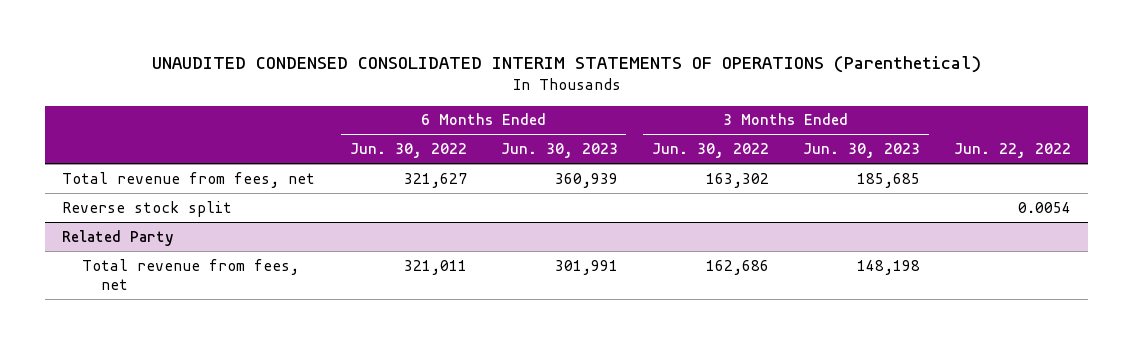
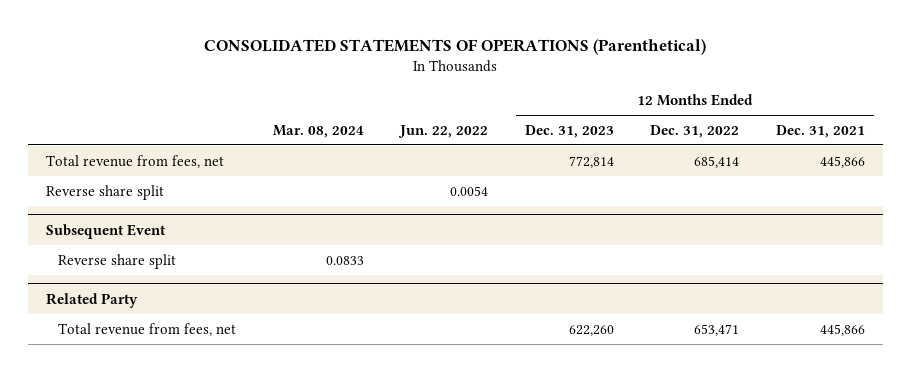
- UNAUDITED CONDENSED CONSOLIDATED INTERIM STATEMENTS OF OPERATIONS (Parenthetical)
+ CONSOLIDATED STATEMENTS OF OPERATIONS (Parenthetical)
- | 6 Months Ended Jun. 30, 2022 | 6 Months Ended Jun. 30, 2023 | 3 Months Ended Jun. 30, 2022 | 3 Months Ended Jun. 30, 2023 | Jun. 22, 2022
+ | Mar. 08, 2024 | Jun. 22, 2022 | 12 Months Ended Dec. 31, 2023 | 12 Months Ended Dec. 31, 2022 | 12 Months Ended Dec. 31, 2021
- Reverse stock split | | | | | 0.0054
+ Reverse share split | | 0.0054 | | |
+ Subsequent Event
+ Reverse share split | 0.0833 | | | |

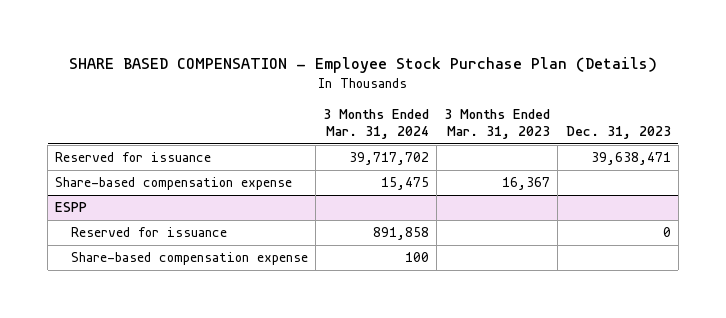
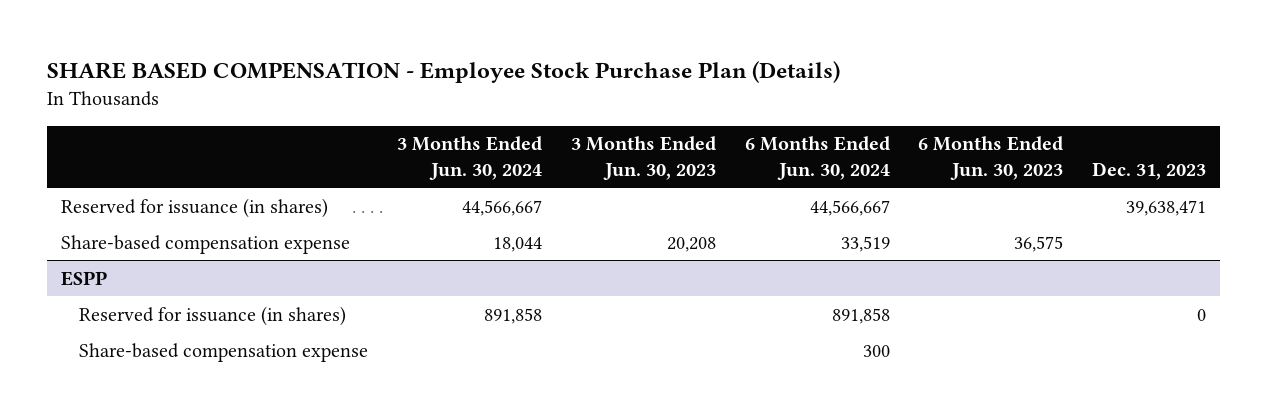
- | 3 Months Ended Mar. 31, 2024 | 3 Months Ended Mar. 31, 2023 | Dec. 31, 2023
+ | 3 Months Ended Jun. 30, 2024 | 3 Months Ended Jun. 30, 2023 | 6 Months Ended Jun. 30, 2024 | 6 Months Ended Jun. 30, 2023 | Dec. 31, 2023
- Reserved for issuance | 39,717,702 | | 39,638,471
+ Reserved for issuance (in shares) | 44,566,667 | | 44,566,667 | | 39,638,471
@ ESPP
- Reserved for issuance | 891,858 | | 0
+ Reserved for issuance (in shares) | 891,858 | | 891,858 | | 0

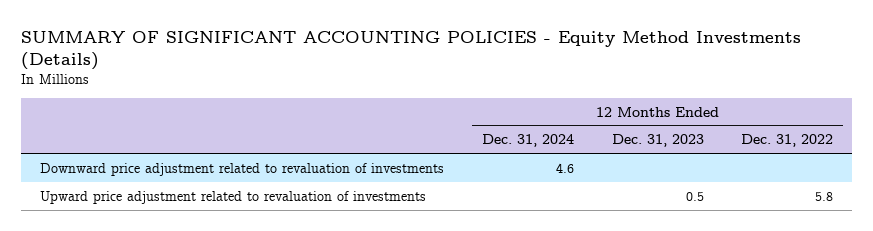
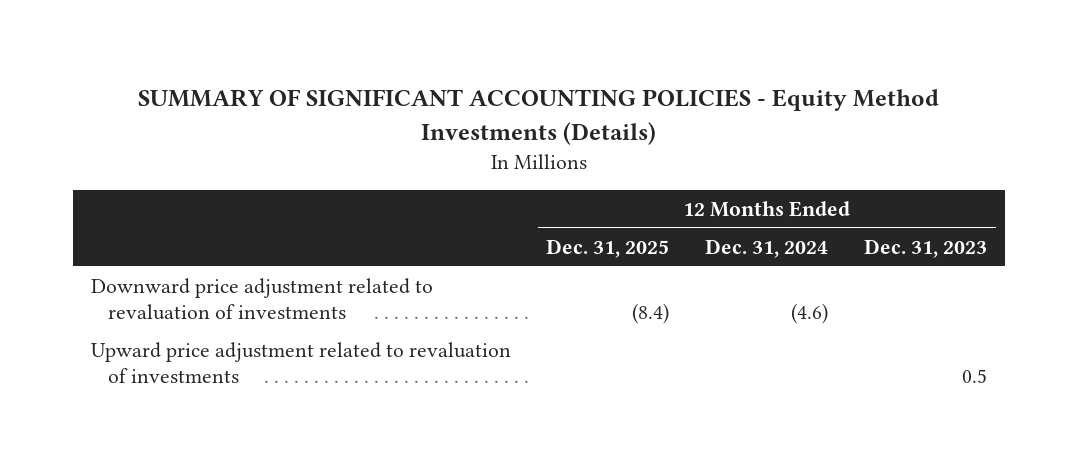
- | 12 Months Ended Dec. 31, 2024 | 12 Months Ended Dec. 31, 2023 | 12 Months Ended Dec. 31, 2022
+ | 12 Months Ended Dec. 31, 2025 | 12 Months Ended Dec. 31, 2024 | 12 Months Ended Dec. 31, 2023
- Downward price adjustment related to revaluation of investments | 4.6 | |
+ Downward price adjustment related to revaluation of investments | (8.4) | (4.6) |

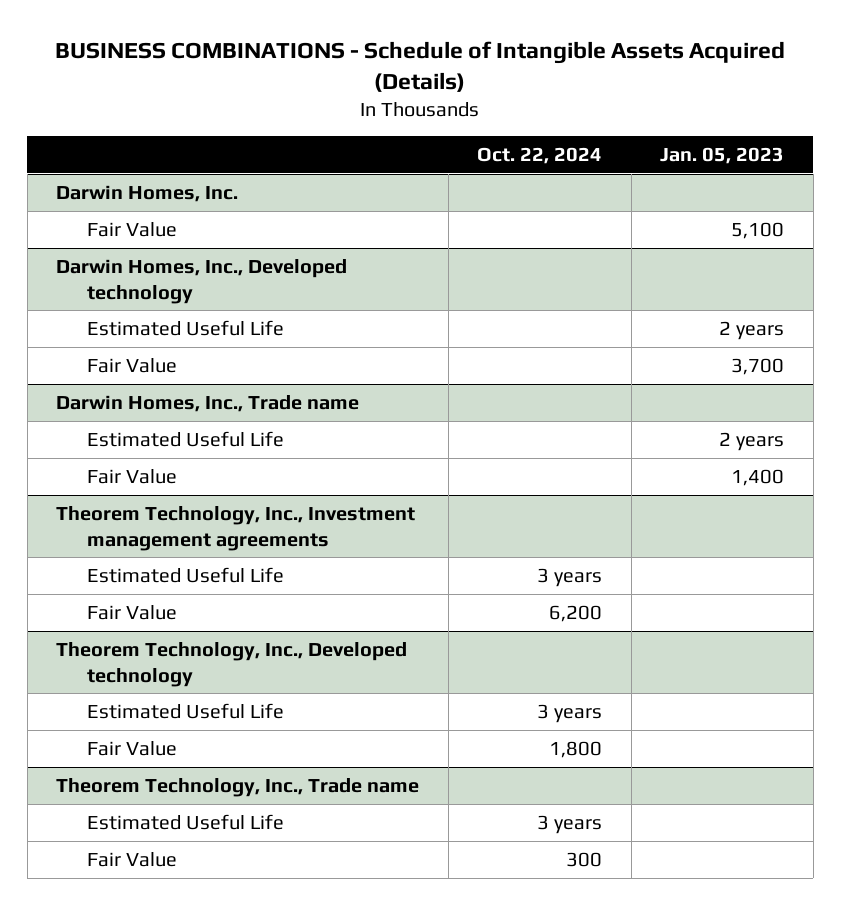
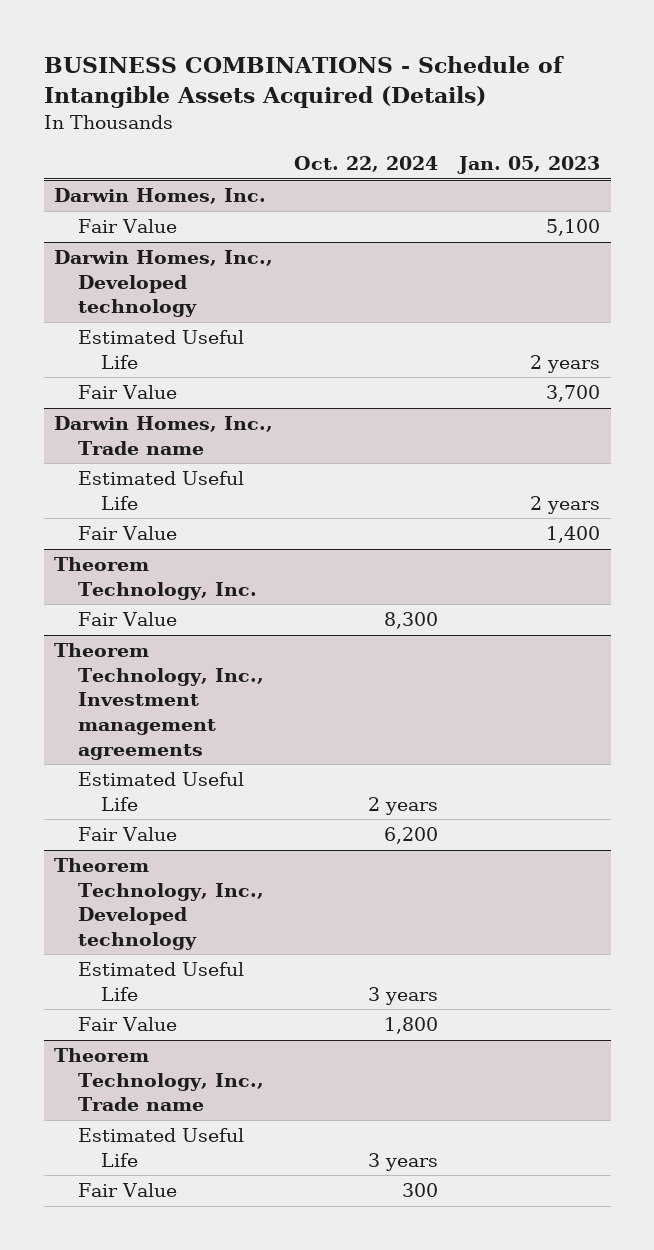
+ Theorem Technology, Inc.
+ Fair Value | 8,300 |
@ Theorem Technology, Inc., Investment management agreements
- Estimated Useful Life | 3 years |
+ Estimated Useful Life | 2 years |

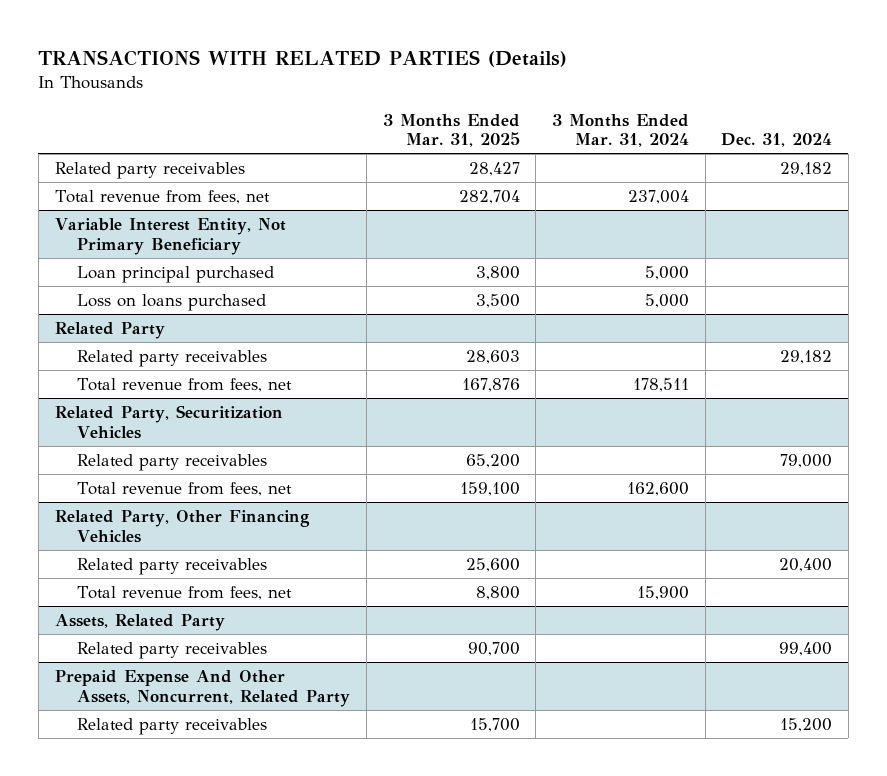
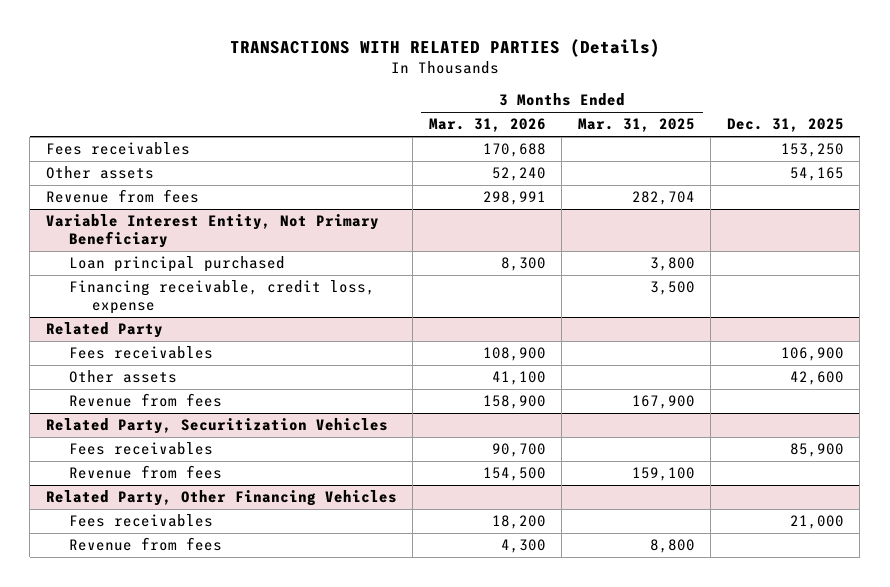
- | 3 Months Ended Mar. 31, 2025 | 3 Months Ended Mar. 31, 2024 | Dec. 31, 2024
+ | 3 Months Ended Mar. 31, 2026 | 3 Months Ended Mar. 31, 2025 | Dec. 31, 2025
- Related party receivables | 28,427 | | 29,182
- Total revenue from fees, net | 282,704 | 237,004 |
+ Fees receivables | 170,688 | | 153,250
+ Other assets | 52,240 | | 54,165
+ Revenue from fees | 298,991 | 282,704 |
@ Variable Interest Entity, Not Primary Beneficiary
- Loss on loans purchased | 3,500 | 5,000 |
+ Financing receivable, credit loss, expense | | 3,500 |
@ Related Party
- Related party receivables | 28,603 | | 29,182
- Total revenue from fees, net | 167,876 | 178,511 |
+ Fees receivables | 108,900 | | 106,900
+ Other assets | 41,100 | | 42,600
+ Revenue from fees | 158,900 | 167,900 |
@ Related Party, Securitization Vehicles
- Related party receivables | 65,200 | | 79,000
- Total revenue from fees, net | 159,100 | 162,600 |
+ Fees receivables | 90,700 | | 85,900
+ Revenue from fees | 154,500 | 159,100 |
@ Related Party, Other Financing Vehicles
- Related party receivables | 25,600 | | 20,400
- Total revenue from fees, net | 8,800 | 15,900 |
- Assets, Related Party
- Related party receivables | 90,700 | | 99,400
- Prepaid Expense And Other Assets, Noncurrent, Related Party
- Related party receivables | 15,700 | | 15,200
@ Related Party, Other Financing Vehicles
+ Fees receivables | 18,200 | | 21,000
+ Revenue from fees | 4,300 | 8,800 |

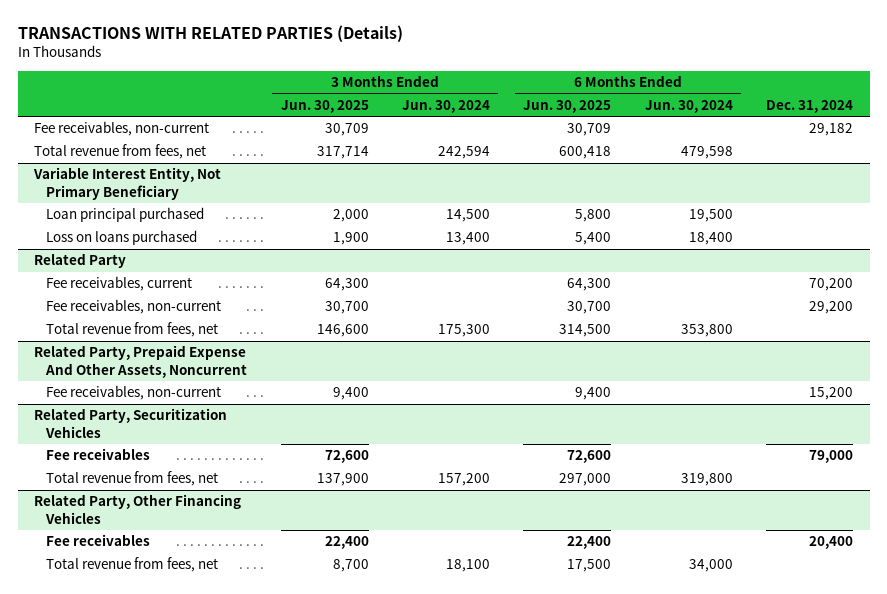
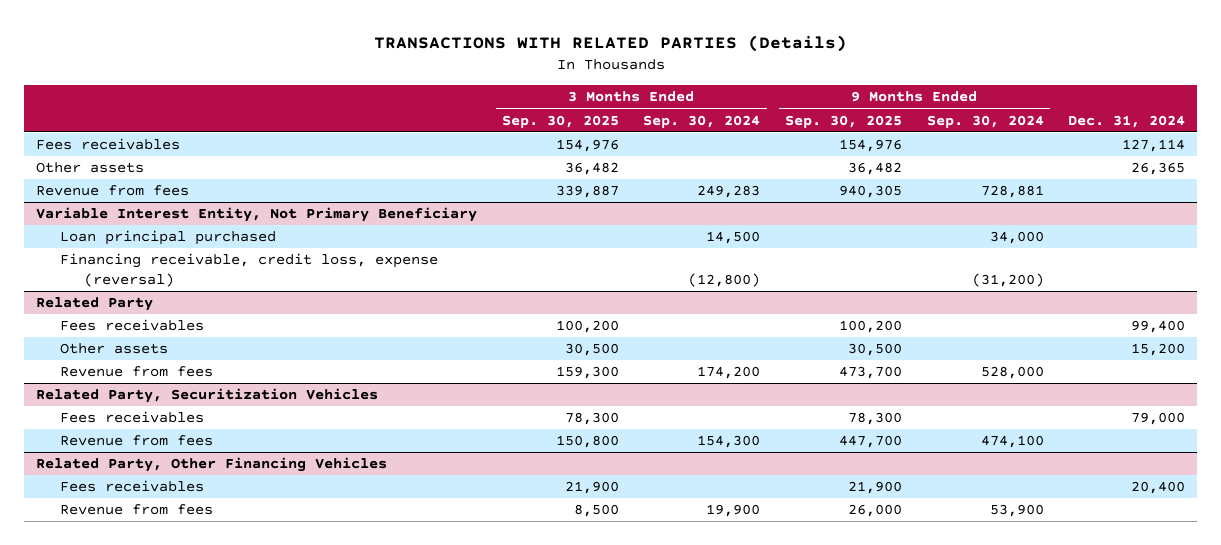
- | 3 Months Ended Jun. 30, 2025 | 3 Months Ended Jun. 30, 2024 | 6 Months Ended Jun. 30, 2025 | 6 Months Ended Jun. 30, 2024 | Dec. 31, 2024
+ | 3 Months Ended Sep. 30, 2025 | 3 Months Ended Sep. 30, 2024 | 9 Months Ended Sep. 30, 2025 | 9 Months Ended Sep. 30, 2024 | Dec. 31, 2024
- Fee receivables, non-current | 30,709 | | 30,709 | | 29,182
- Total revenue from fees, net | 317,714 | 242,594 | 600,418 | 479,598 |
+ Fees receivables | 154,976 | | 154,976 | | 127,114
+ Other assets | 36,482 | | 36,482 | | 26,365
+ Revenue from fees | 339,887 | 249,283 | 940,305 | 728,881 |
@ Variable Interest Entity, Not Primary Beneficiary
- Loss on loans purchased | 1,900 | 13,400 | 5,400 | 18,400 |
+ Financing receivable, credit loss, expense (reversal) | | (12,800) | | (31,200) |
@ Related Party
- Fee receivables, current | 64,300 | | 64,300 | | 70,200
- Fee receivables, non-current | 30,700 | | 30,700 | | 29,200
- Total revenue from fees, net | 146,600 | 175,300 | 314,500 | 353,800 |
- Related Party, Prepaid Expense And Other Assets, Noncurrent
- Fee receivables, non-current | 9,400 | | 9,400 | | 15,200
@ Related Party
+ Fees receivables | 100,200 | | 100,200 | | 99,400
+ Other assets | 30,500 | | 30,500 | | 15,200
+ Revenue from fees | 159,300 | 174,200 | 473,700 | 528,000 |
@ Related Party, Securitization Vehicles
- Fee receivables | 72,600 | | 72,600 | | 79,000
- Total revenue from fees, net | 137,900 | 157,200 | 297,000 | 319,800 |
+ Fees receivables | 78,300 | | 78,300 | | 79,000
+ Revenue from fees | 150,800 | 154,300 | 447,700 | 474,100 |
@ Related Party, Other Financing Vehicles
- Fee receivables | 22,400 | | 22,400 | | 20,400
- Total revenue from fees, net | 8,700 | 18,100 | 17,500 | 34,000 |
+ Fees receivables | 21,900 | | 21,900 | | 20,400
+ Revenue from fees | 8,500 | 19,900 | 26,000 | 53,900 |

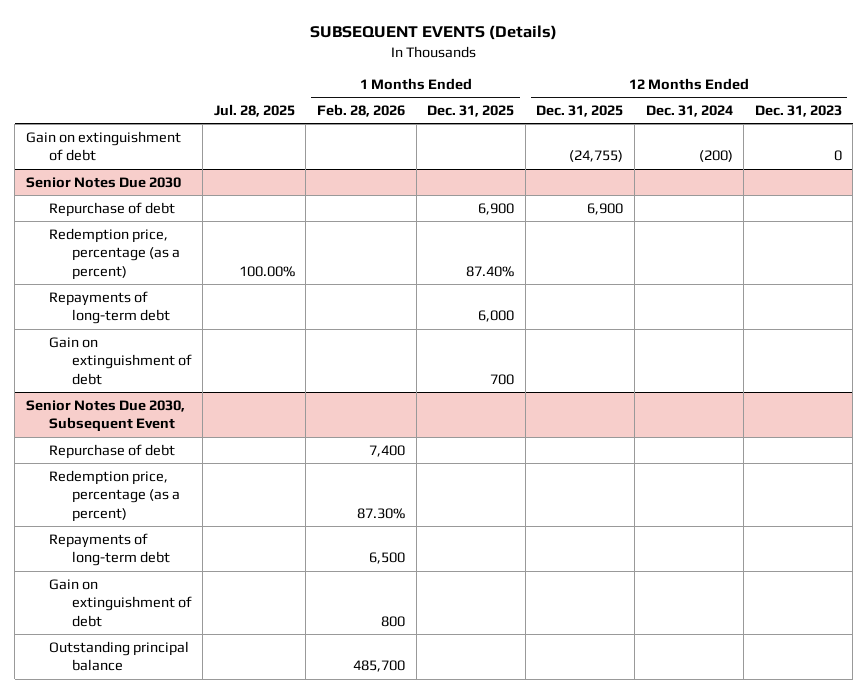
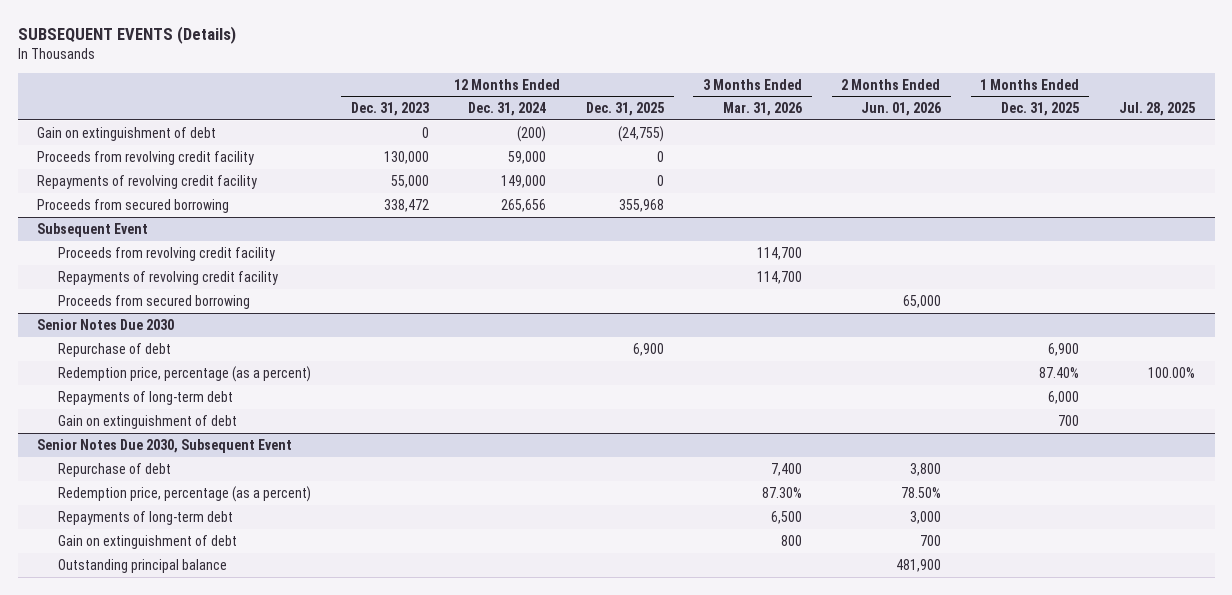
- | Jul. 28, 2025 | 1 Months Ended Feb. 28, 2026 | 1 Months Ended Dec. 31, 2025 | 12 Months Ended Dec. 31, 2025 | 12 Months Ended Dec. 31, 2024 | 12 Months Ended Dec. 31, 2023
+ | 12 Months Ended Dec. 31, 2023 | 12 Months Ended Dec. 31, 2024 | 12 Months Ended Dec. 31, 2025 | 3 Months Ended Mar. 31, 2026 | 2 Months Ended Jun. 01, 2026 | 1 Months Ended Dec. 31, 2025 | Jul. 28, 2025
+ Proceeds from revolving credit facility | 130,000 | 59,000 | 0 | | | |
+ Repayments of revolving credit facility | 55,000 | 149,000 | 0 | | | |
+ Proceeds from secured borrowing | 338,472 | 265,656 | 355,968 | | | |
+ Subsequent Event
+ Proceeds from revolving credit facility | | | | 114,700 | | |
+ Repayments of revolving credit facility | | | | 114,700 | | |
+ Proceeds from secured borrowing | | | | | 65,000 | |

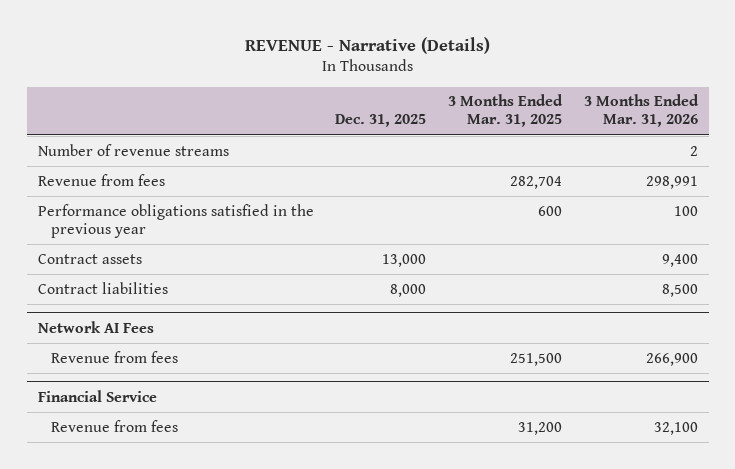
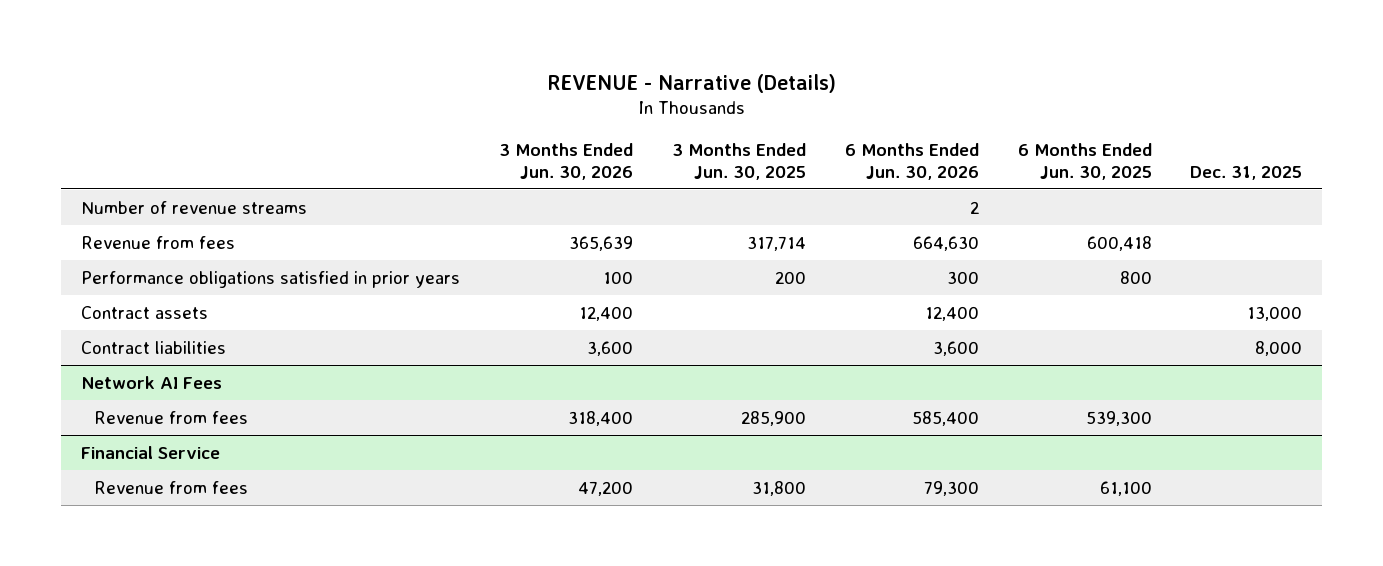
- | Dec. 31, 2025 | 3 Months Ended Mar. 31, 2025 | 3 Months Ended Mar. 31, 2026
+ | 3 Months Ended Jun. 30, 2026 | 3 Months Ended Jun. 30, 2025 | 6 Months Ended Jun. 30, 2026 | 6 Months Ended Jun. 30, 2025 | Dec. 31, 2025
- Performance obligations satisfied in the previous year | | 600 | 100
+ Performance obligations satisfied in prior years | 100 | 200 | 300 | 800 |

